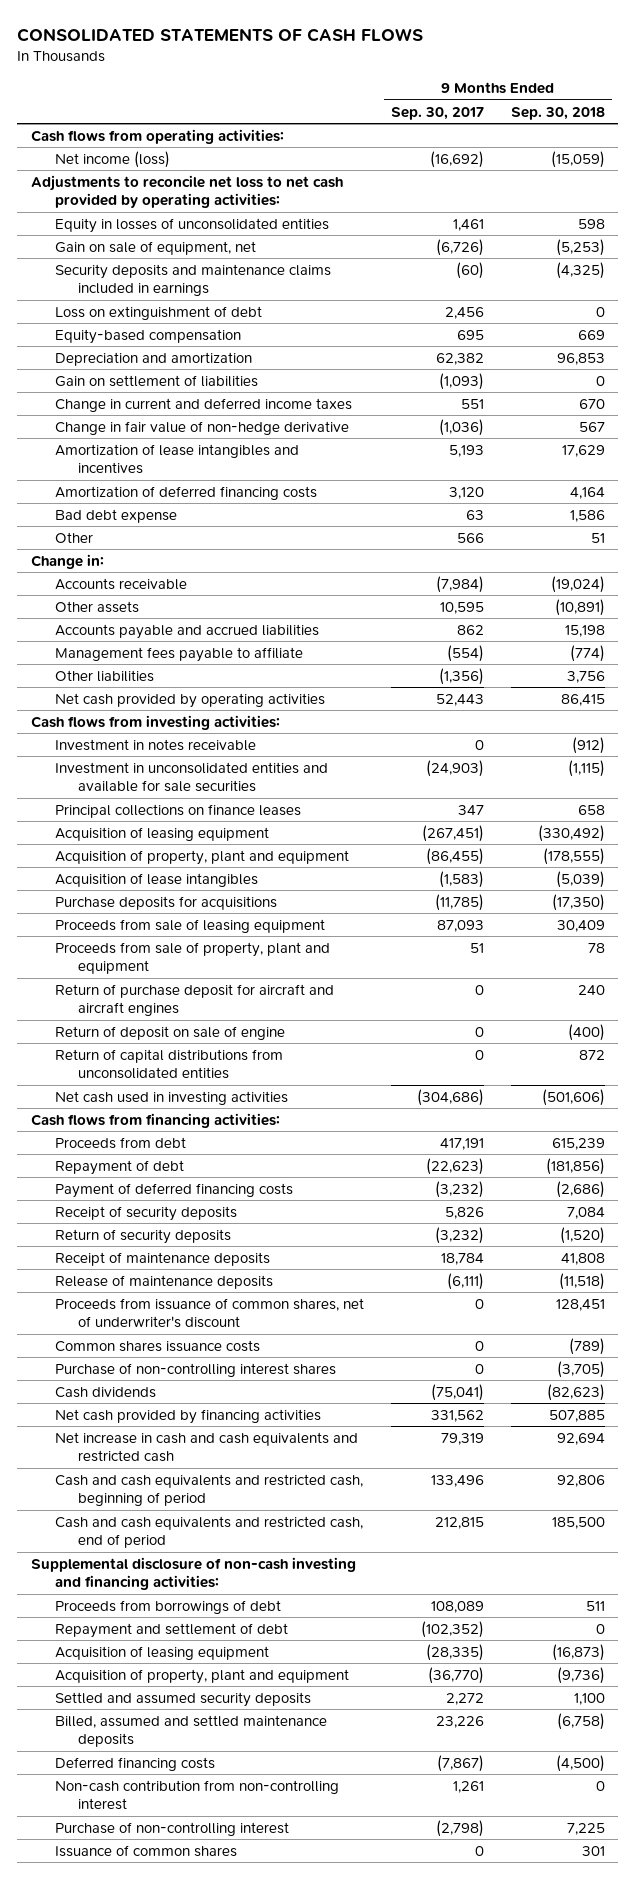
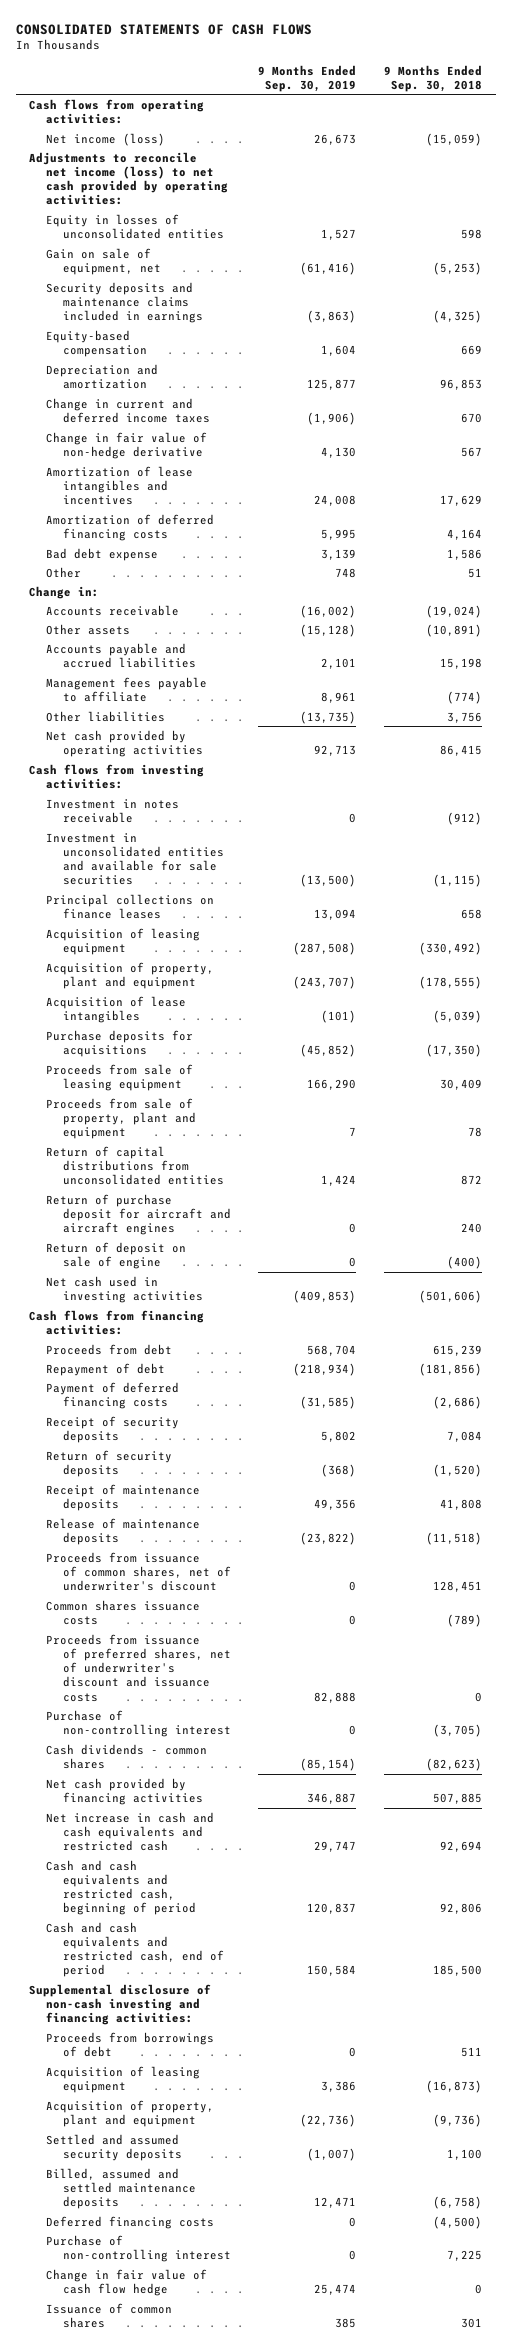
- | 9 Months Ended Sep. 30, 2017 | 9 Months Ended Sep. 30, 2018
+ | 9 Months Ended Sep. 30, 2019 | 9 Months Ended Sep. 30, 2018
- Adjustments to reconcile net loss to net cash provided by operating activities:
+ Adjustments to reconcile net income (loss) to net cash provided by operating activities:
- Loss on extinguishment of debt | 2,456 | 0
- Gain on settlement of liabilities | (1,093) | 0
moved up: Return of capital distributions from unconsolidated entities | 1,424 | 872
- Purchase of non-controlling interest shares | 0 | (3,705)
- Cash dividends | (75,041) | (82,623)
+ Proceeds from issuance of preferred shares, net of underwriter's discount and issuance costs | 82,888 | 0
+ Purchase of non-controlling interest | 0 | (3,705)
+ Cash dividends - common shares | (85,154) | (82,623)
- Repayment and settlement of debt | (102,352) | 0
- Non-cash contribution from non-controlling interest | 1,261 | 0
+ Change in fair value of cash flow hedge | 25,474 | 0

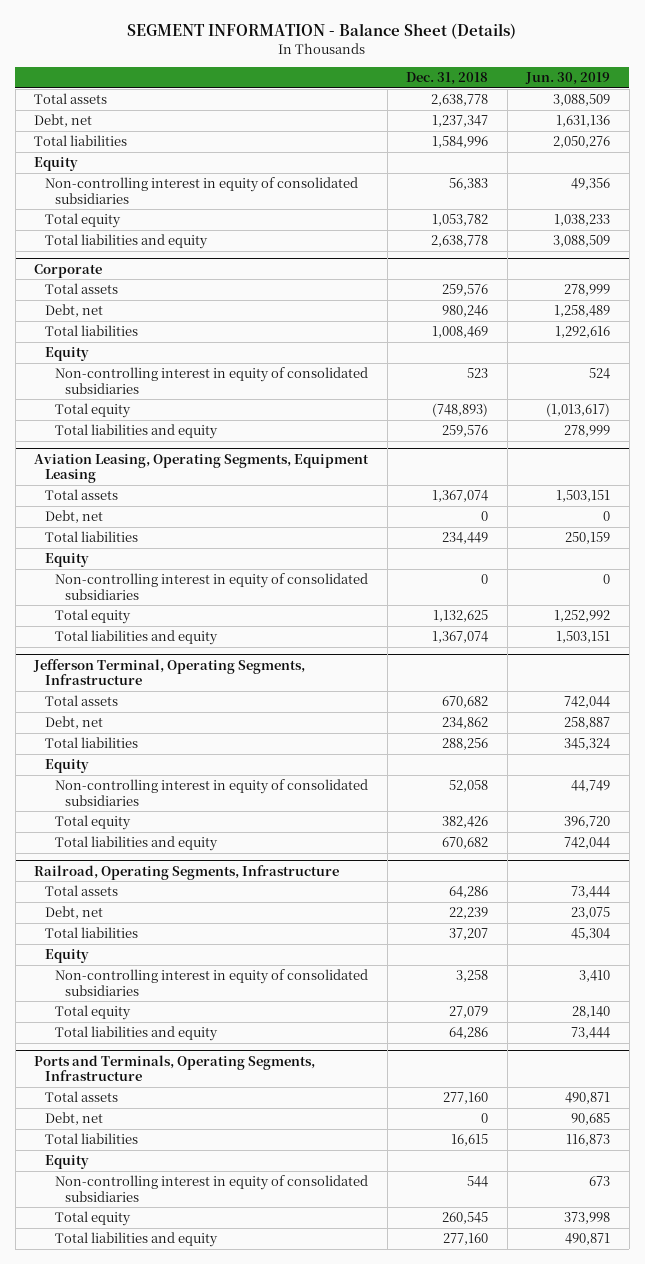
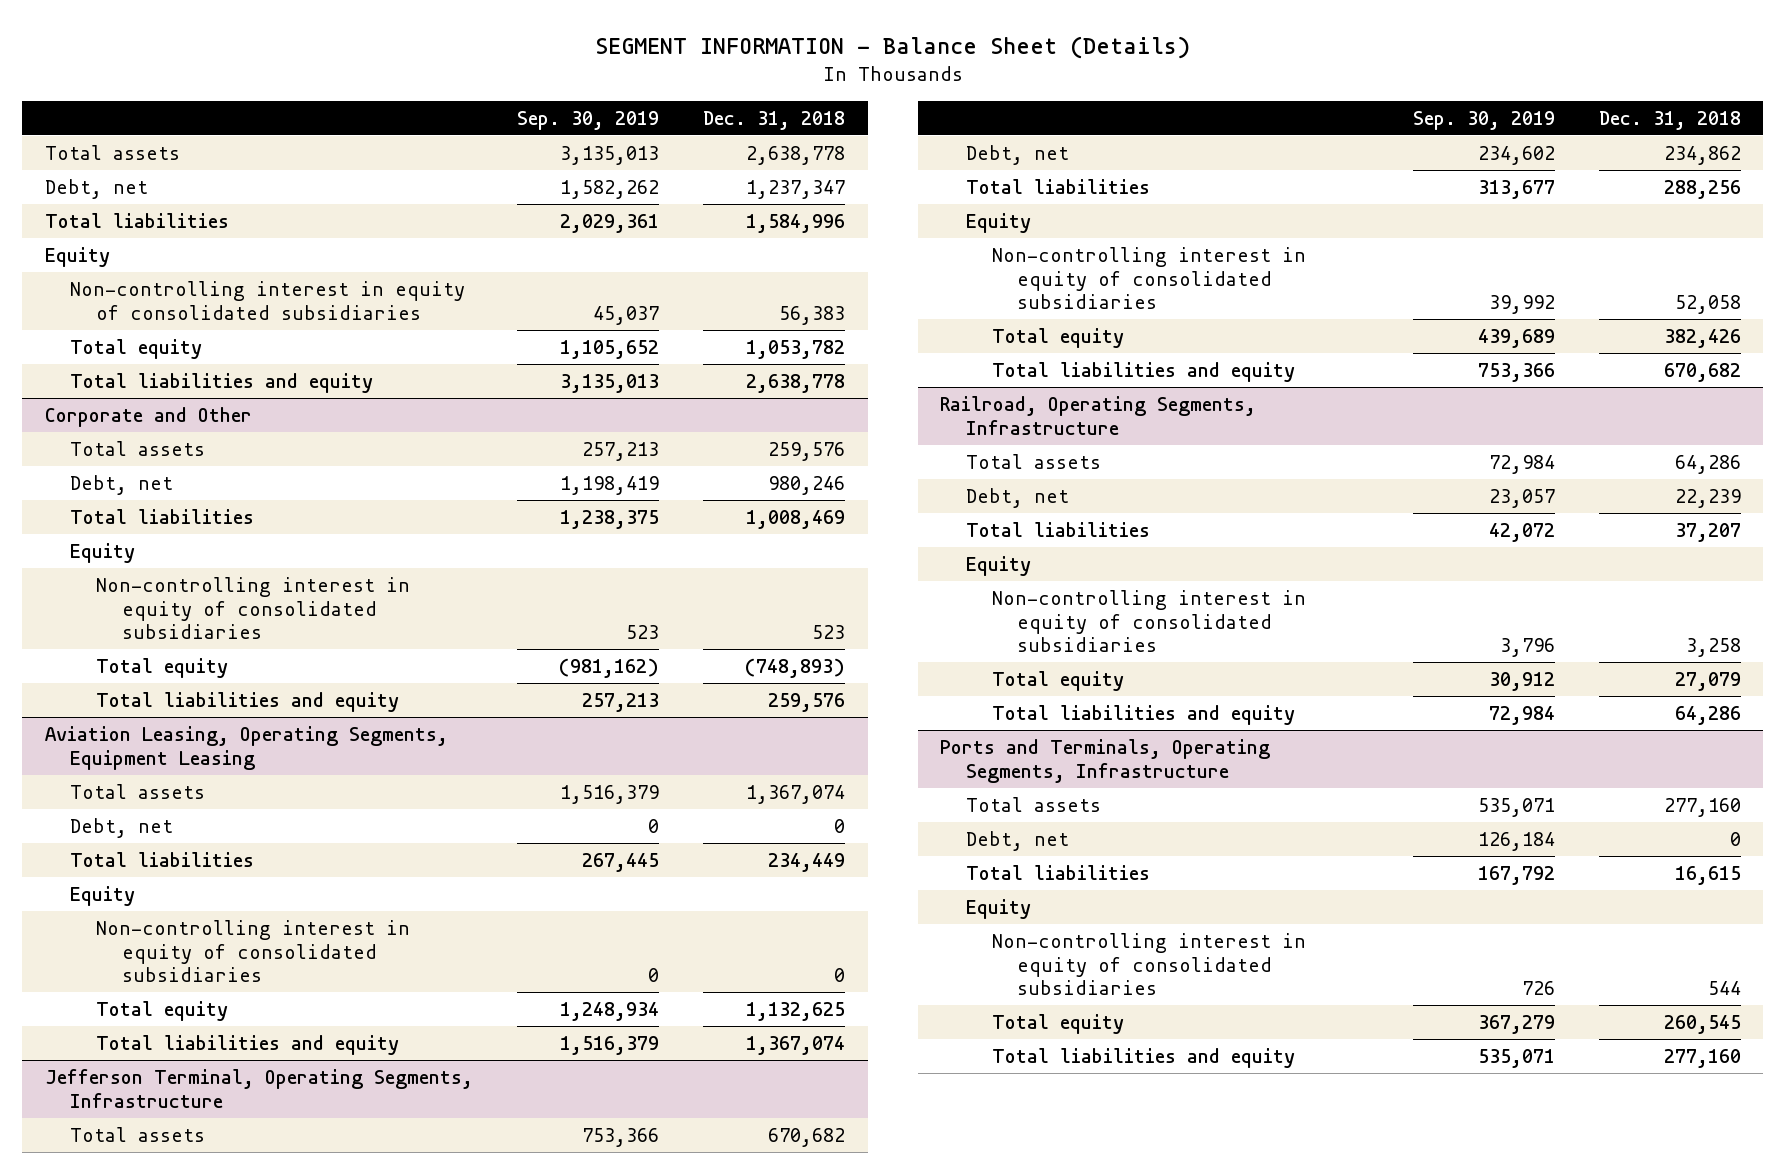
- | Dec. 31, 2018 | Jun. 30, 2019
+ | Sep. 30, 2019 | Dec. 31, 2018
- Corporate
+ Corporate and Other

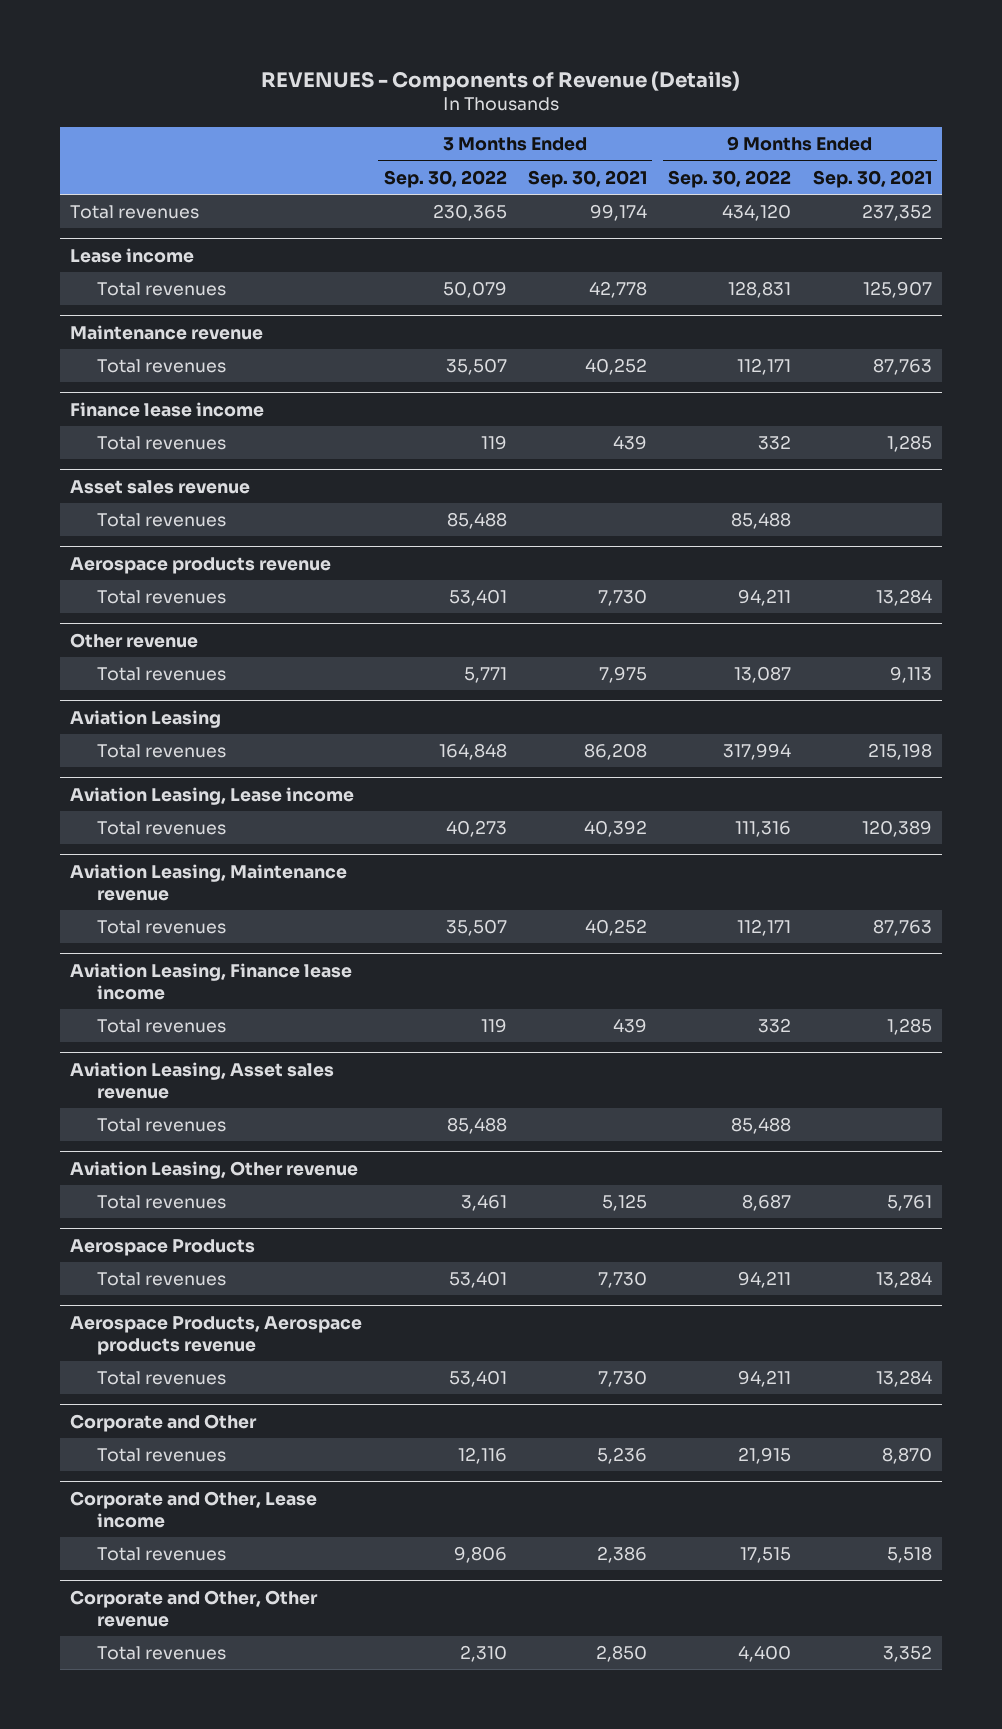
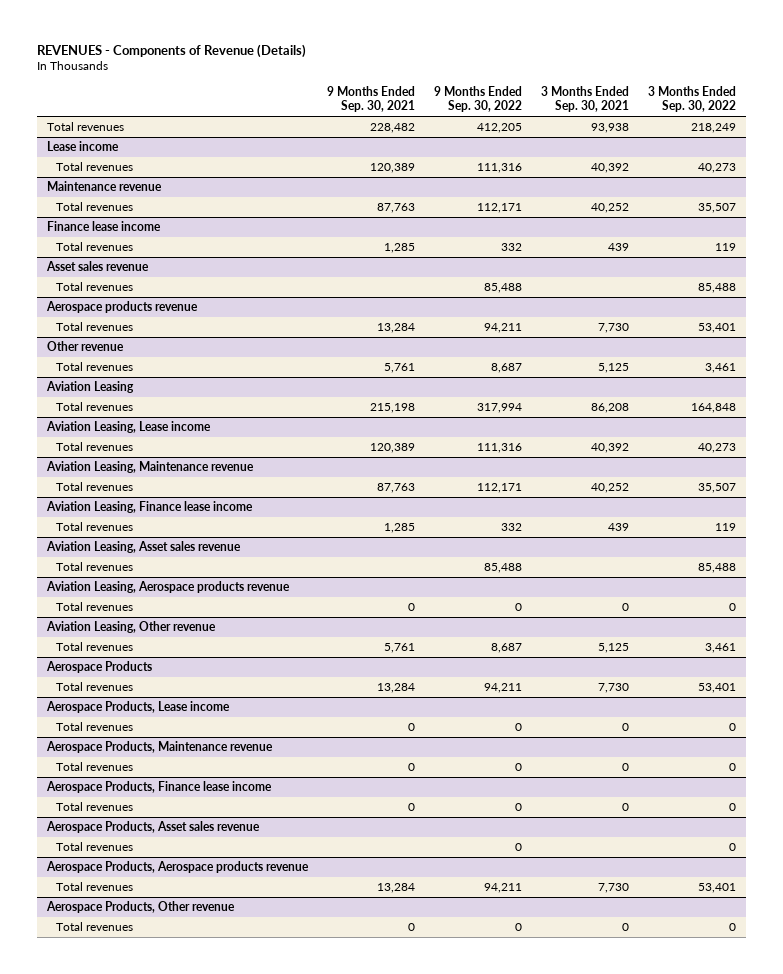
- | 3 Months Ended Sep. 30, 2022 | 3 Months Ended Sep. 30, 2021 | 9 Months Ended Sep. 30, 2022 | 9 Months Ended Sep. 30, 2021
+ | 9 Months Ended Sep. 30, 2021 | 9 Months Ended Sep. 30, 2022 | 3 Months Ended Sep. 30, 2021 | 3 Months Ended Sep. 30, 2022
- Total revenues | 230,365 | 99,174 | 434,120 | 237,352
+ Total revenues | 228,482 | 412,205 | 93,938 | 218,249
@ Lease income
- Total revenues | 50,079 | 42,778 | 128,831 | 125,907
+ Total revenues | 120,389 | 111,316 | 40,392 | 40,273
@ Other revenue
- Total revenues | 5,771 | 7,975 | 13,087 | 9,113
+ Total revenues | 5,761 | 8,687 | 5,125 | 3,461
+ Aviation Leasing, Aerospace products revenue
+ Total revenues | 0 | 0 | 0 | 0
+ Aerospace Products, Lease income
+ Total revenues | 0 | 0 | 0 | 0
+ Aerospace Products, Maintenance revenue
+ Total revenues | 0 | 0 | 0 | 0
+ Aerospace Products, Finance lease income
+ Total revenues | 0 | 0 | 0 | 0
+ Aerospace Products, Asset sales revenue
+ Total revenues | | 0 | | 0
- Corporate and Other
- Total revenues | 12,116 | 5,236 | 21,915 | 8,870
- Corporate and Other, Lease income
- Total revenues | 9,806 | 2,386 | 17,515 | 5,518
- Corporate and Other, Other revenue
- Total revenues | 2,310 | 2,850 | 4,400 | 3,352
+ Aerospace Products, Other revenue
+ Total revenues | 0 | 0 | 0 | 0

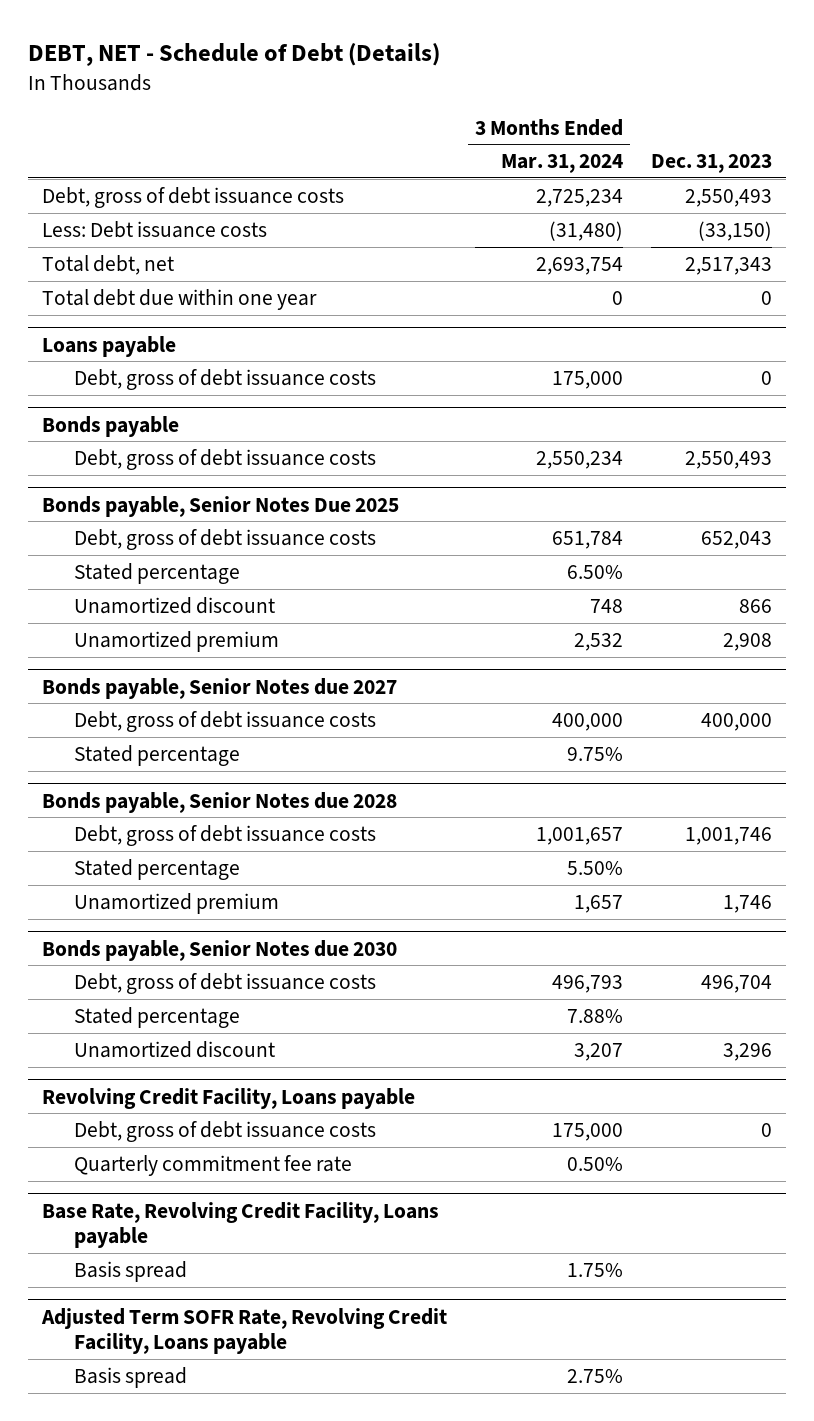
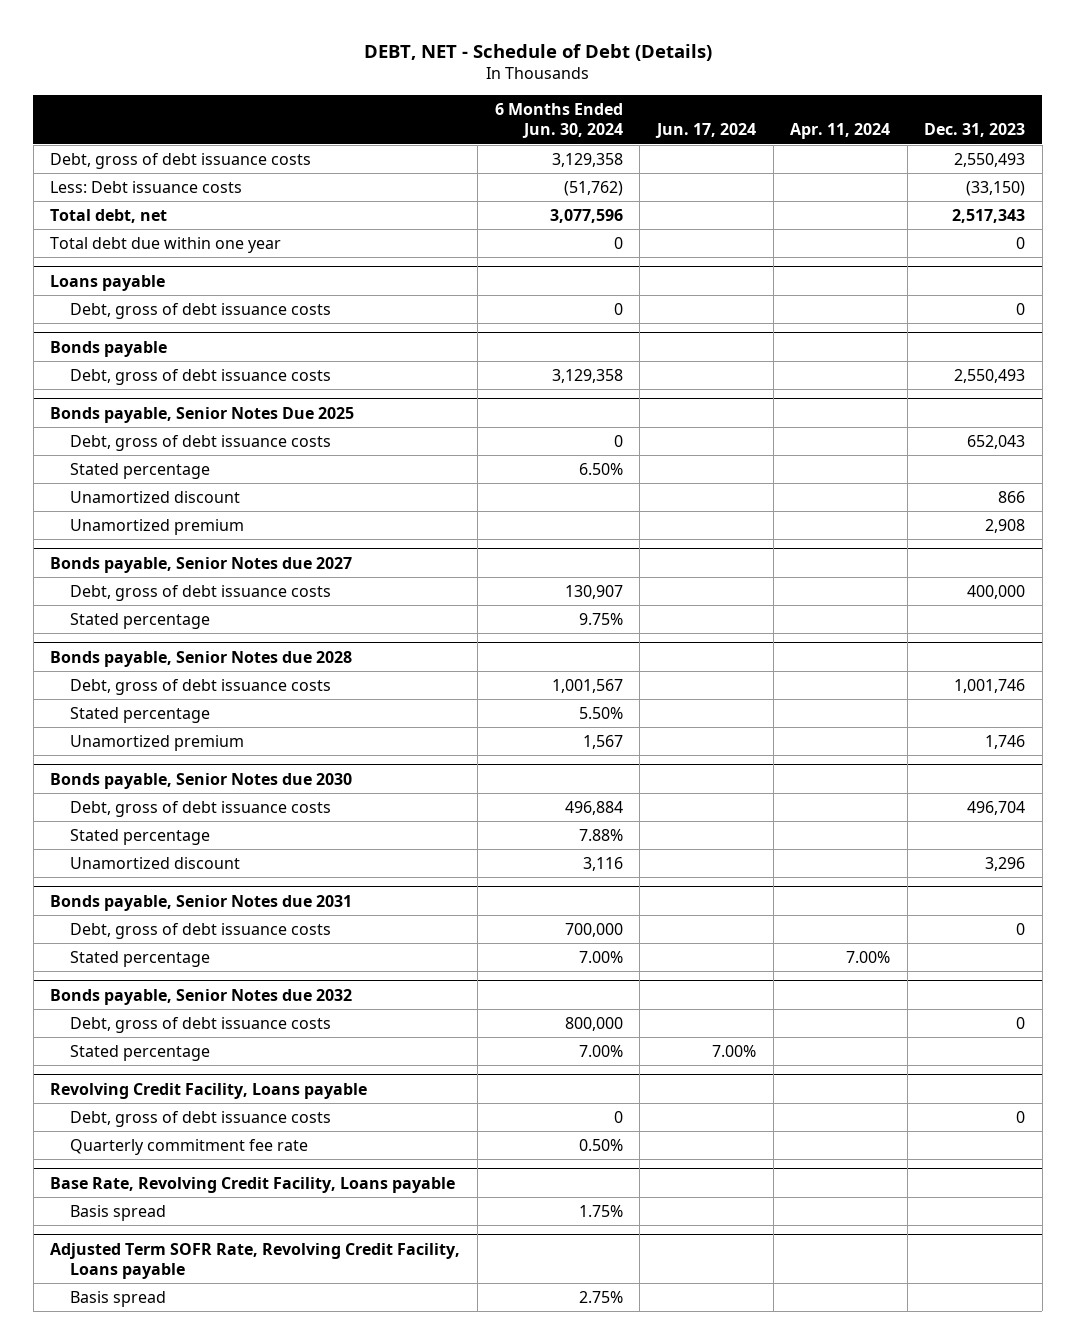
- | 3 Months Ended Mar. 31, 2024 | Dec. 31, 2023
+ | 6 Months Ended Jun. 30, 2024 | Jun. 17, 2024 | Apr. 11, 2024 | Dec. 31, 2023
+ Bonds payable, Senior Notes due 2031
+ Debt, gross of debt issuance costs | 700,000 | | | 0
+ Stated percentage | 7.00% | | 7.00% |
+ Bonds payable, Senior Notes due 2032
+ Debt, gross of debt issuance costs | 800,000 | | | 0
+ Stated percentage | 7.00% | 7.00% | |

